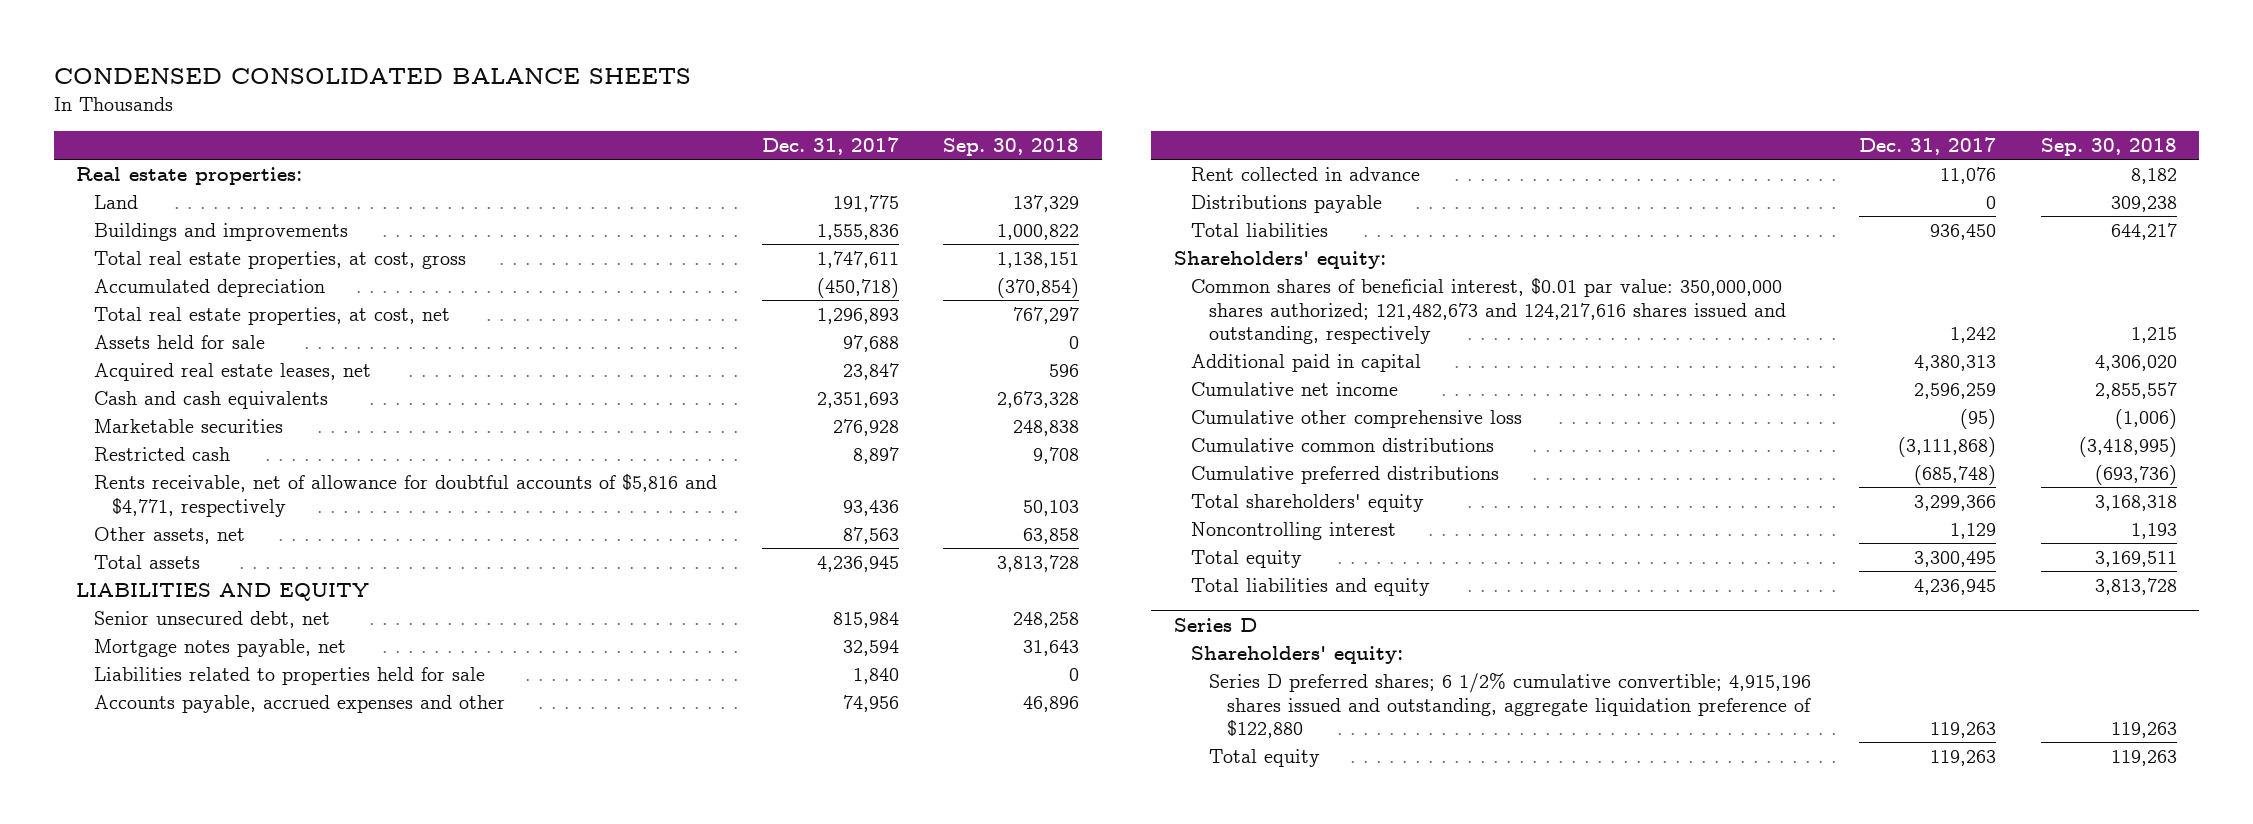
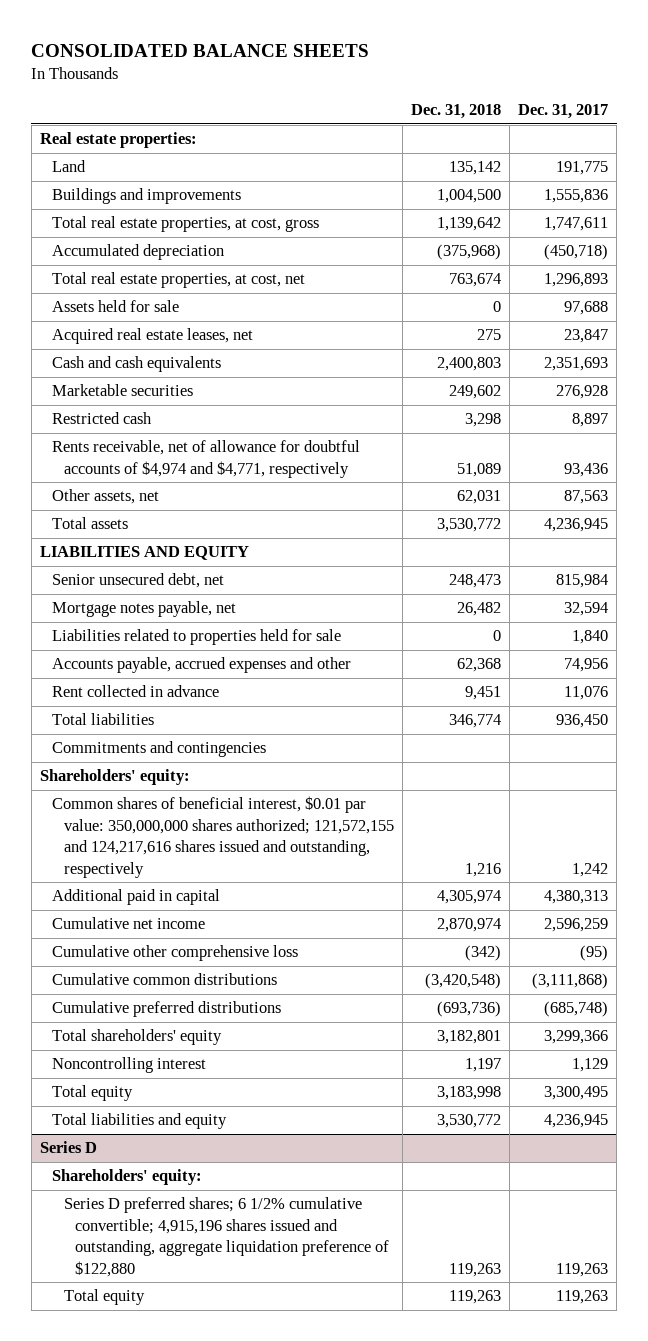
- CONDENSED CONSOLIDATED BALANCE SHEETS
+ CONSOLIDATED BALANCE SHEETS
- | Dec. 31, 2017 | Sep. 30, 2018
+ | Dec. 31, 2018 | Dec. 31, 2017
- Rents receivable, net of allowance for doubtful accounts of $5,816 and $4,771, respectively | 93,436 | 50,103
+ Rents receivable, net of allowance for doubtful accounts of $4,974 and $4,771, respectively | 51,089 | 93,436
- Distributions payable | 0 | 309,238
+ Commitments and contingencies
- Common shares of beneficial interest, $0.01 par value: 350,000,000 shares authorized; 121,482,673 and 124,217,616 shares issued and outstanding, respectively | 1,242 | 1,215
+ Common shares of beneficial interest, $0.01 par value: 350,000,000 shares authorized; 121,572,155 and 124,217,616 shares issued and outstanding, respectively | 1,216 | 1,242

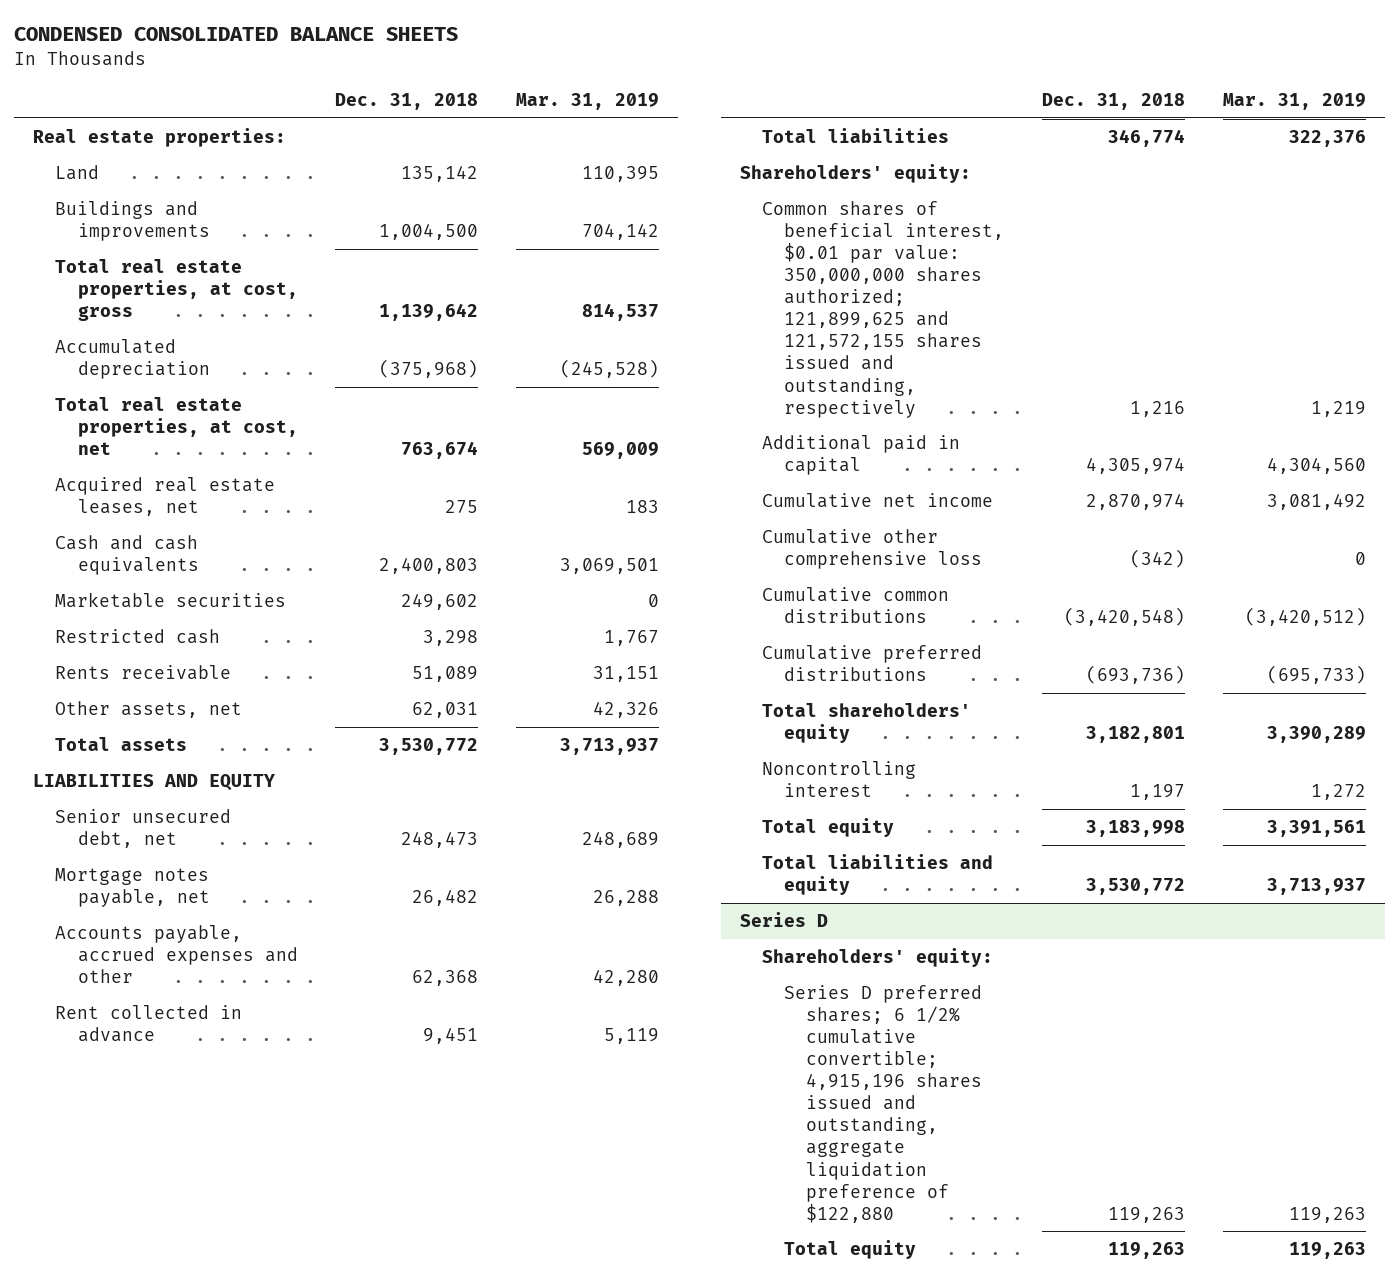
- CONSOLIDATED BALANCE SHEETS
+ CONDENSED CONSOLIDATED BALANCE SHEETS
- | Dec. 31, 2018 | Dec. 31, 2017
+ | Dec. 31, 2018 | Mar. 31, 2019
- Assets held for sale | 0 | 97,688
- Rents receivable, net of allowance for doubtful accounts of $4,974 and $4,771, respectively | 51,089 | 93,436
+ Rents receivable | 51,089 | 31,151
- Liabilities related to properties held for sale | 0 | 1,840
- Commitments and contingencies
- Common shares of beneficial interest, $0.01 par value: 350,000,000 shares authorized; 121,572,155 and 124,217,616 shares issued and outstanding, respectively | 1,216 | 1,242
+ Common shares of beneficial interest, $0.01 par value: 350,000,000 shares authorized; 121,899,625 and 121,572,155 shares issued and outstanding, respectively | 1,216 | 1,219

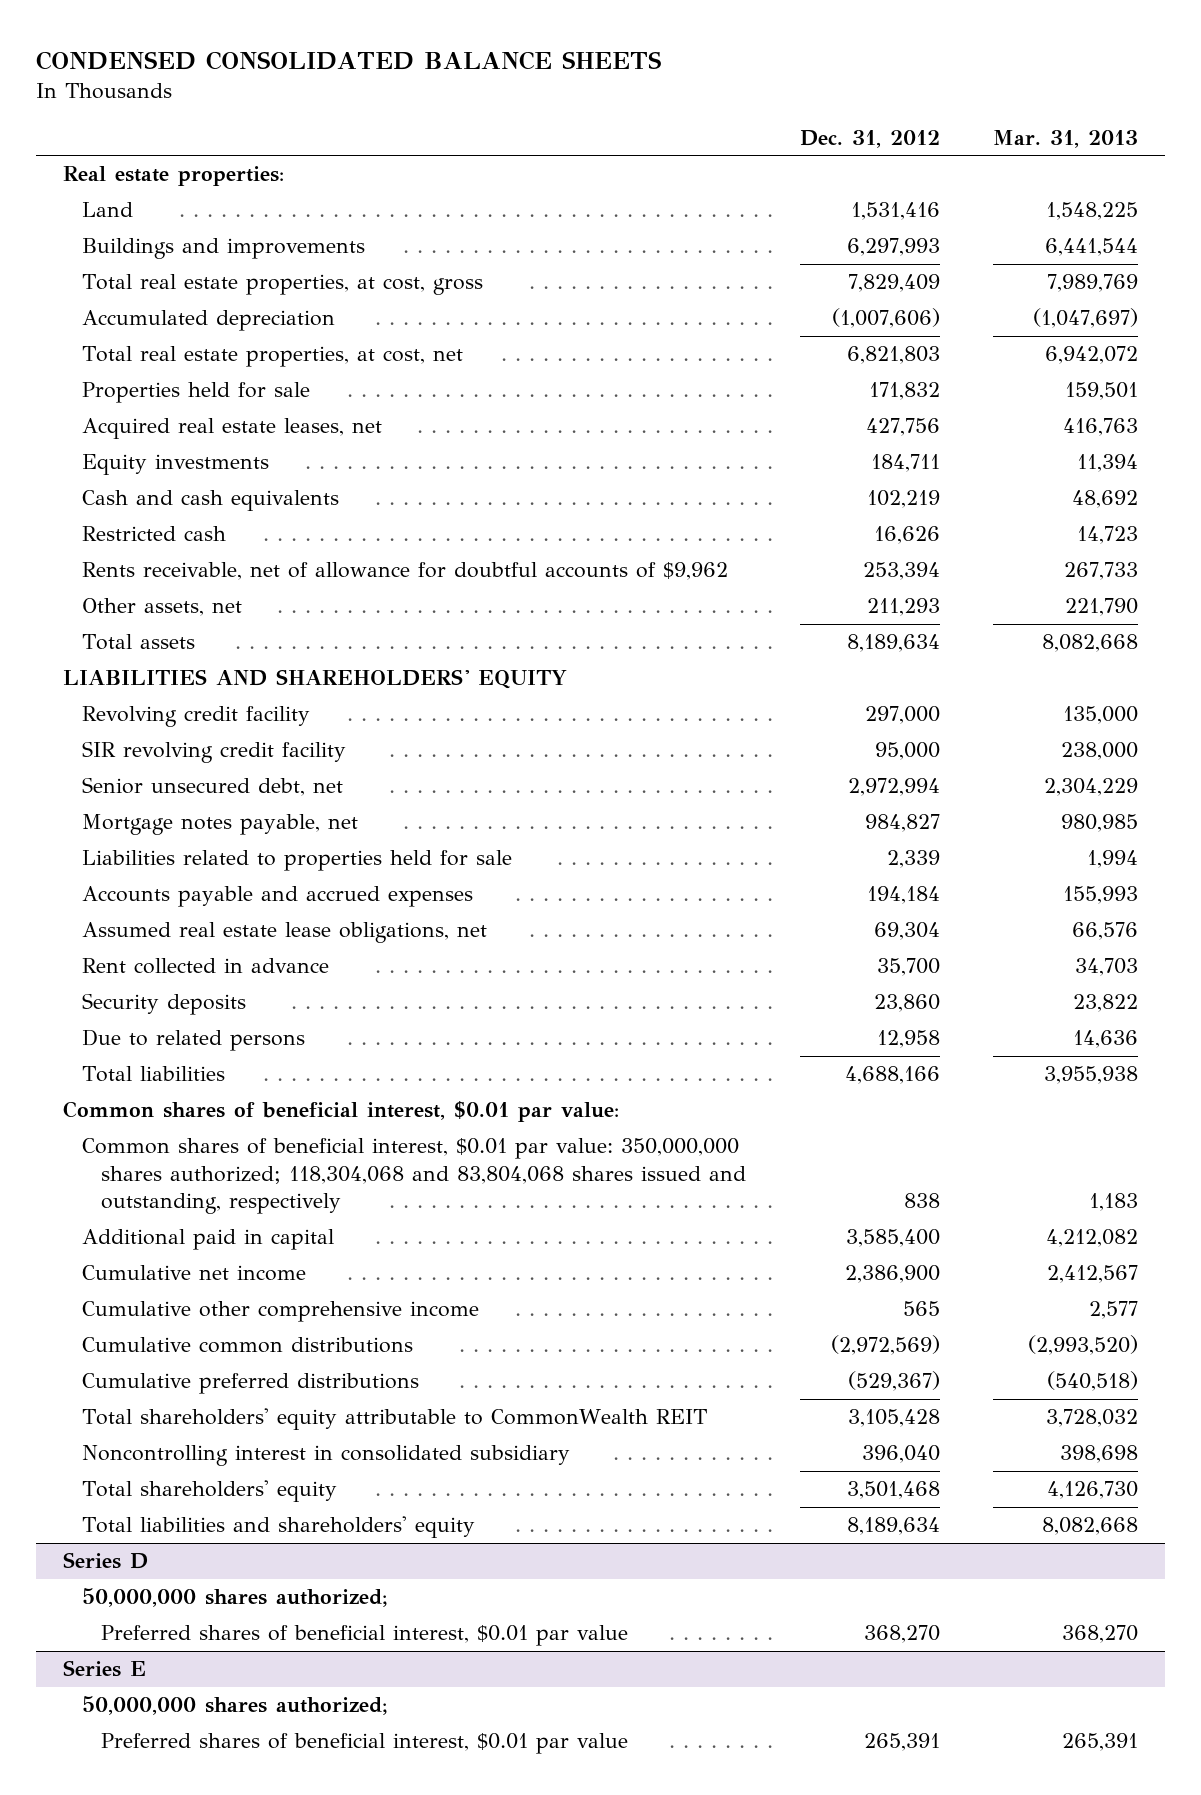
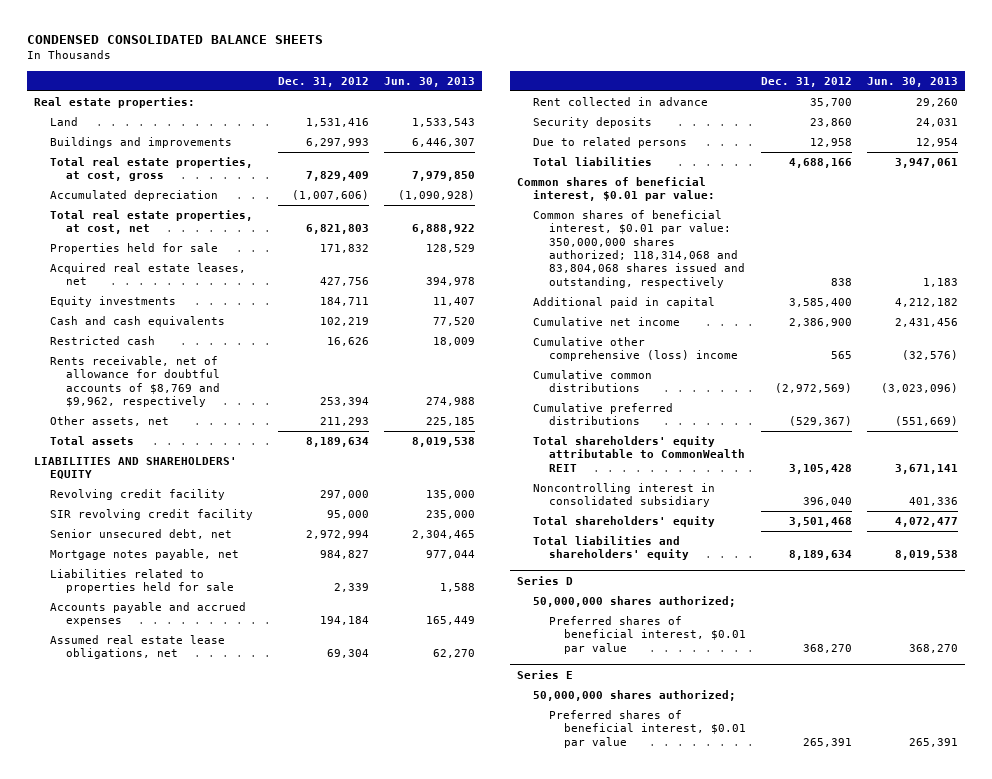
- | Dec. 31, 2012 | Mar. 31, 2013
+ | Dec. 31, 2012 | Jun. 30, 2013
- Rents receivable, net of allowance for doubtful accounts of $9,962 | 253,394 | 267,733
+ Rents receivable, net of allowance for doubtful accounts of $8,769 and $9,962, respectively | 253,394 | 274,988
- Common shares of beneficial interest, $0.01 par value: 350,000,000 shares authorized; 118,304,068 and 83,804,068 shares issued and outstanding, respectively | 838 | 1,183
+ Common shares of beneficial interest, $0.01 par value: 350,000,000 shares authorized; 118,314,068 and 83,804,068 shares issued and outstanding, respectively | 838 | 1,183
- Cumulative other comprehensive income | 565 | 2,577
+ Cumulative other comprehensive (loss) income | 565 | (32,576)

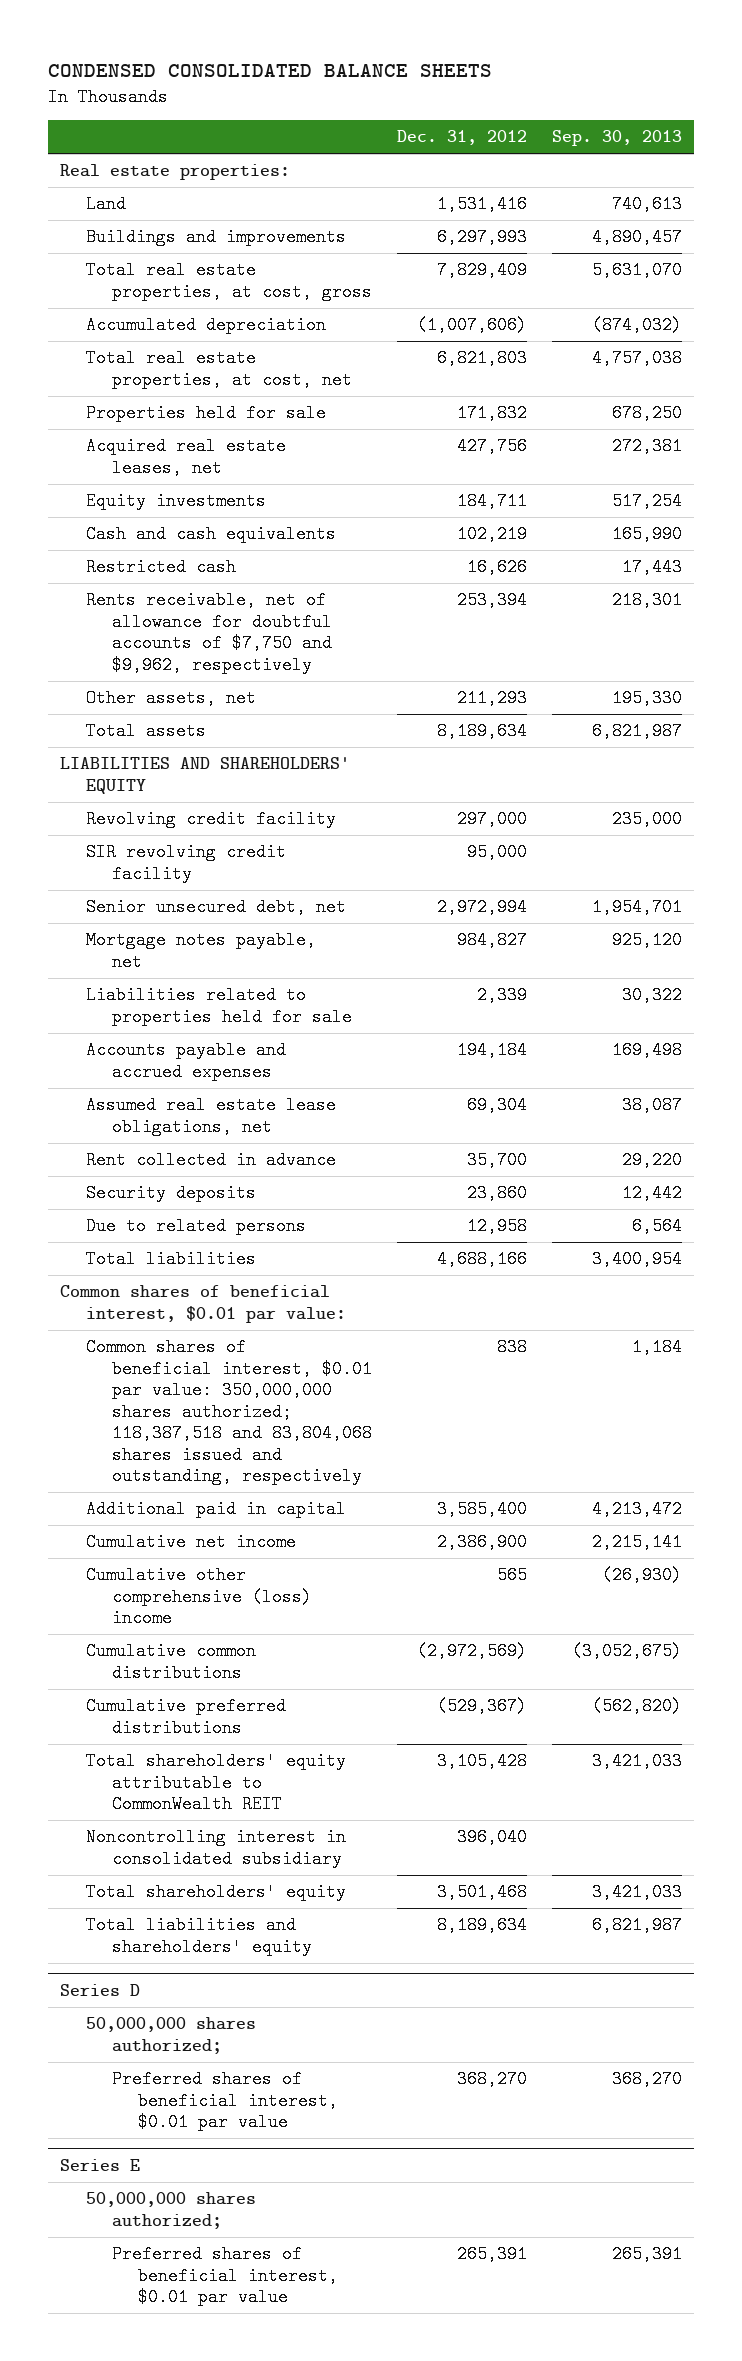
- | Dec. 31, 2012 | Jun. 30, 2013
+ | Dec. 31, 2012 | Sep. 30, 2013
- Rents receivable, net of allowance for doubtful accounts of $8,769 and $9,962, respectively | 253,394 | 274,988
+ Rents receivable, net of allowance for doubtful accounts of $7,750 and $9,962, respectively | 253,394 | 218,301
- Common shares of beneficial interest, $0.01 par value: 350,000,000 shares authorized; 118,314,068 and 83,804,068 shares issued and outstanding, respectively | 838 | 1,183
+ Common shares of beneficial interest, $0.01 par value: 350,000,000 shares authorized; 118,387,518 and 83,804,068 shares issued and outstanding, respectively | 838 | 1,184

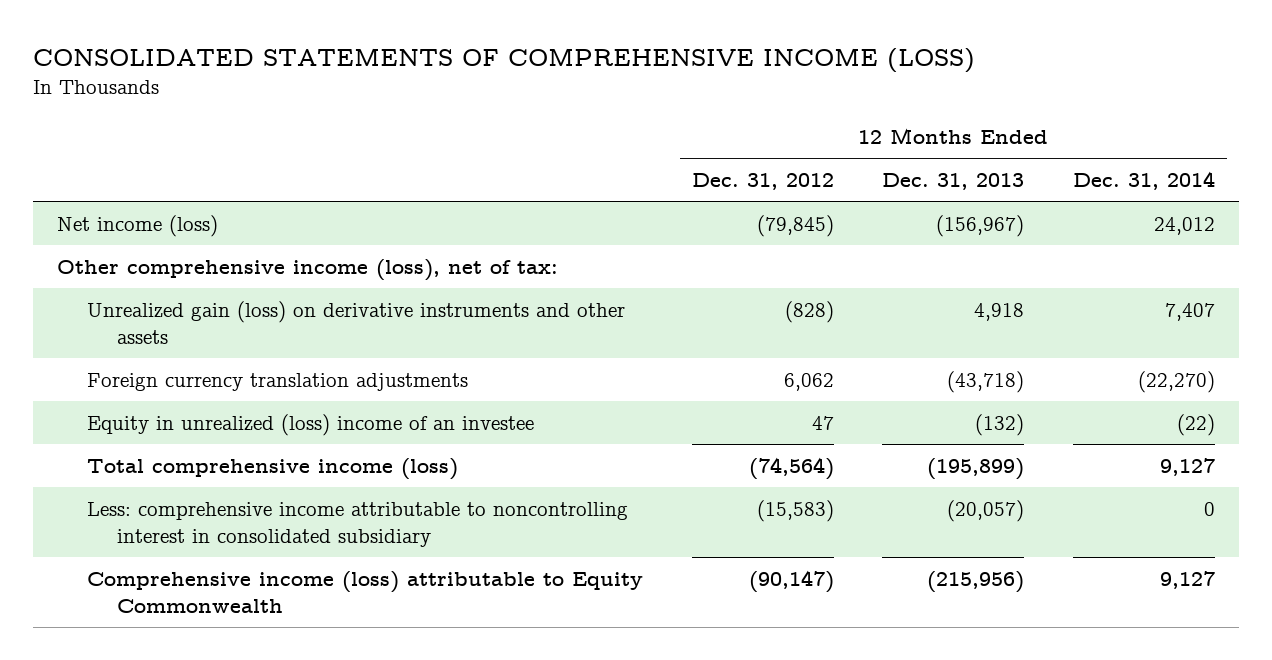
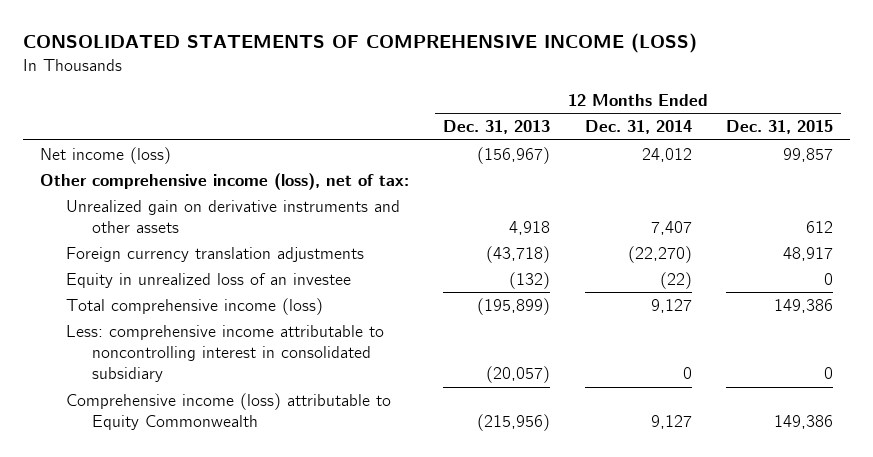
- | 12 Months Ended Dec. 31, 2012 | 12 Months Ended Dec. 31, 2013 | 12 Months Ended Dec. 31, 2014
+ | 12 Months Ended Dec. 31, 2013 | 12 Months Ended Dec. 31, 2014 | 12 Months Ended Dec. 31, 2015
- Unrealized gain (loss) on derivative instruments and other assets | (828) | 4,918 | 7,407
+ Unrealized gain on derivative instruments and other assets | 4,918 | 7,407 | 612
- Equity in unrealized (loss) income of an investee | 47 | (132) | (22)
+ Equity in unrealized loss of an investee | (132) | (22) | 0

